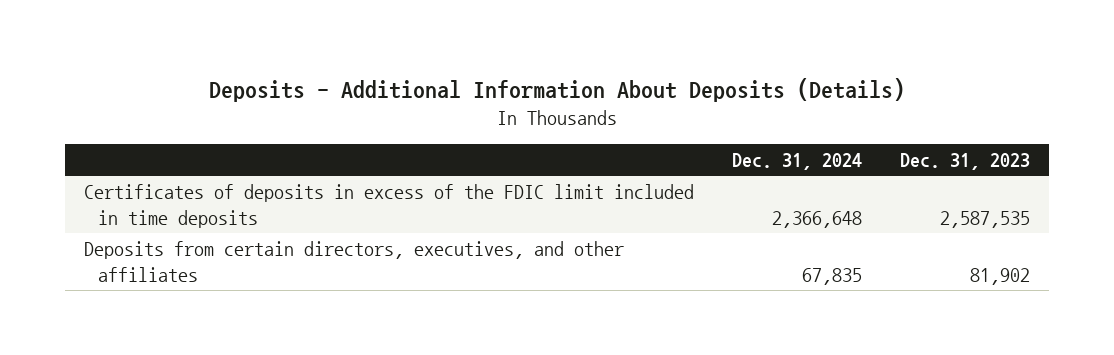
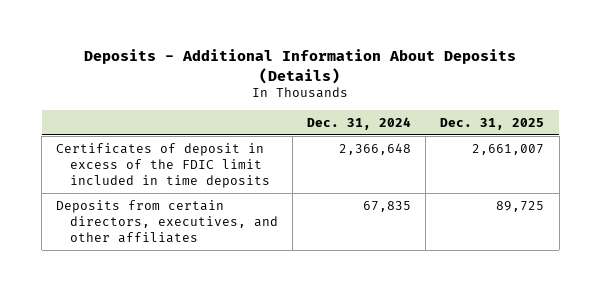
- | Dec. 31, 2024 | Dec. 31, 2023
+ | Dec. 31, 2024 | Dec. 31, 2025
- Certificates of deposits in excess of the FDIC limit included in time deposits | 2,366,648 | 2,587,535
+ Certificates of deposit in excess of the FDIC limit included in time deposits | 2,366,648 | 2,661,007

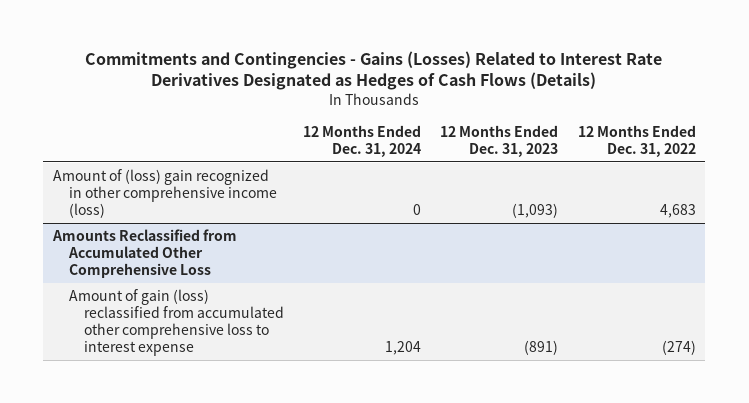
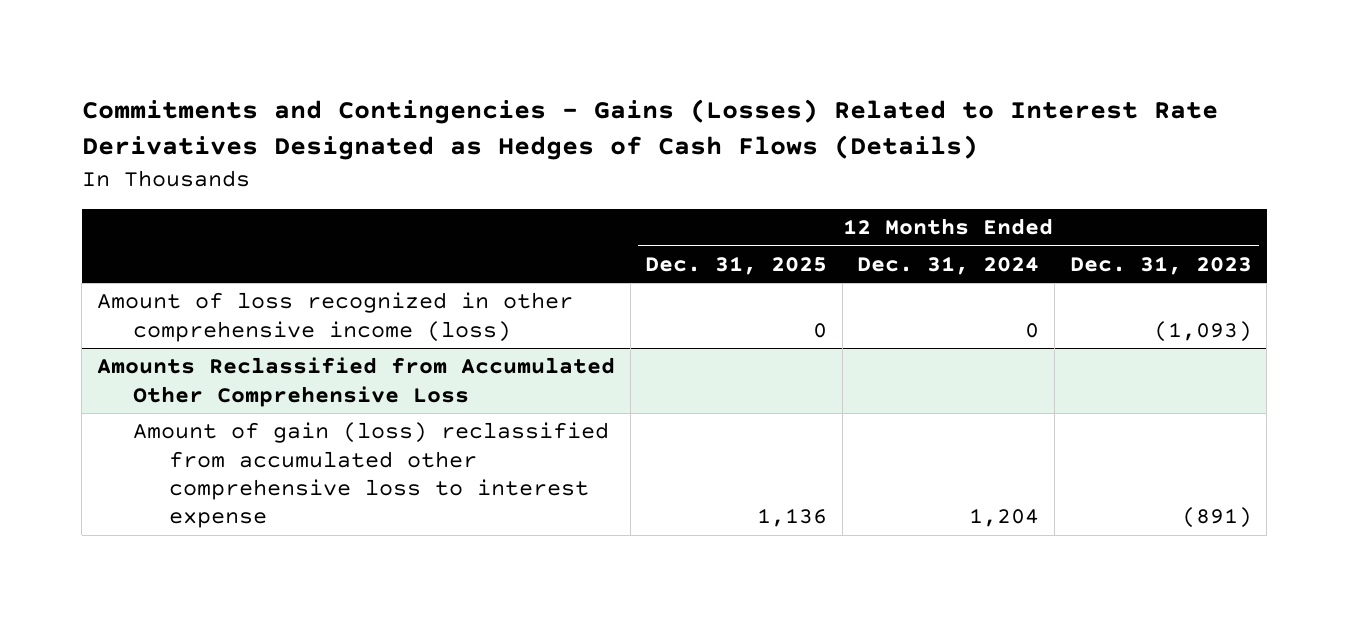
- | 12 Months Ended Dec. 31, 2024 | 12 Months Ended Dec. 31, 2023 | 12 Months Ended Dec. 31, 2022
+ | 12 Months Ended Dec. 31, 2025 | 12 Months Ended Dec. 31, 2024 | 12 Months Ended Dec. 31, 2023
- Amount of (loss) gain recognized in other comprehensive income (loss) | 0 | (1,093) | 4,683
+ Amount of loss recognized in other comprehensive income (loss) | 0 | 0 | (1,093)

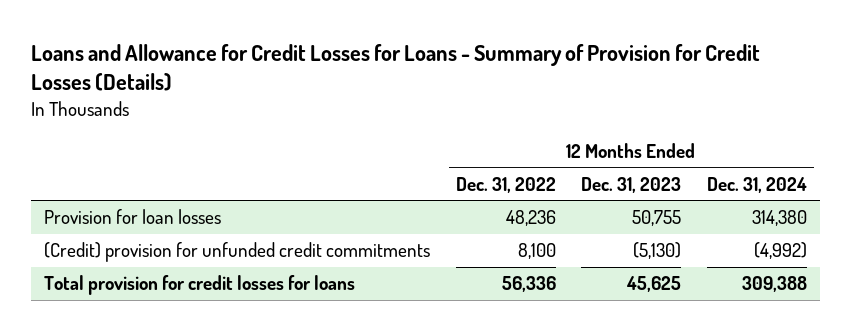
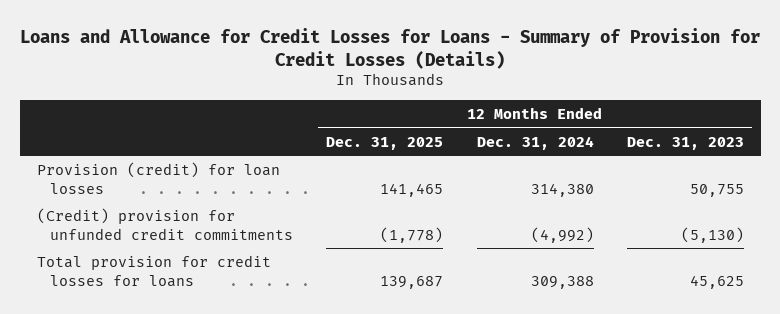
- | 12 Months Ended Dec. 31, 2022 | 12 Months Ended Dec. 31, 2023 | 12 Months Ended Dec. 31, 2024
+ | 12 Months Ended Dec. 31, 2025 | 12 Months Ended Dec. 31, 2024 | 12 Months Ended Dec. 31, 2023
- Provision for loan losses | 48,236 | 50,755 | 314,380
+ Provision (credit) for loan losses | 141,465 | 314,380 | 50,755

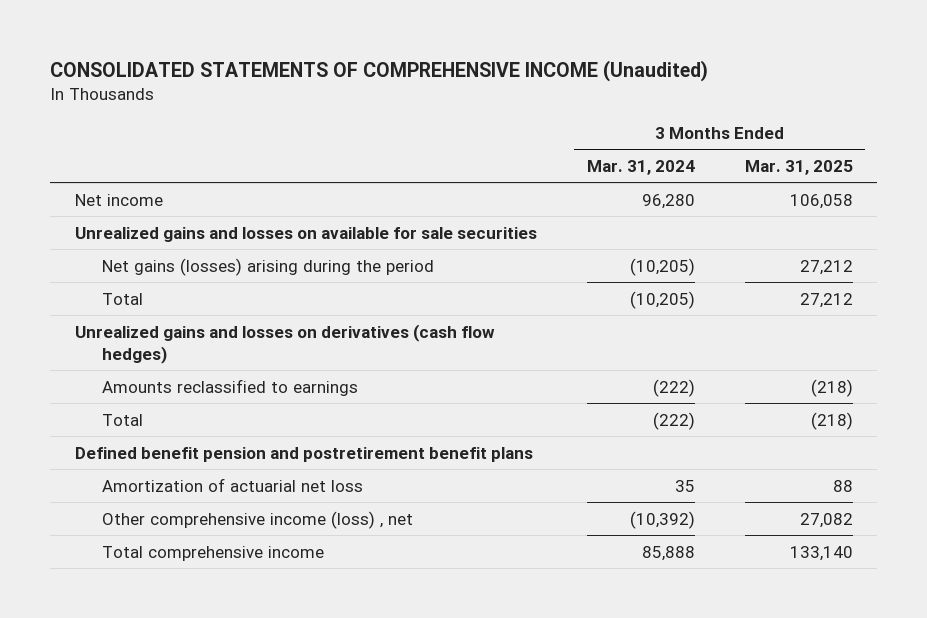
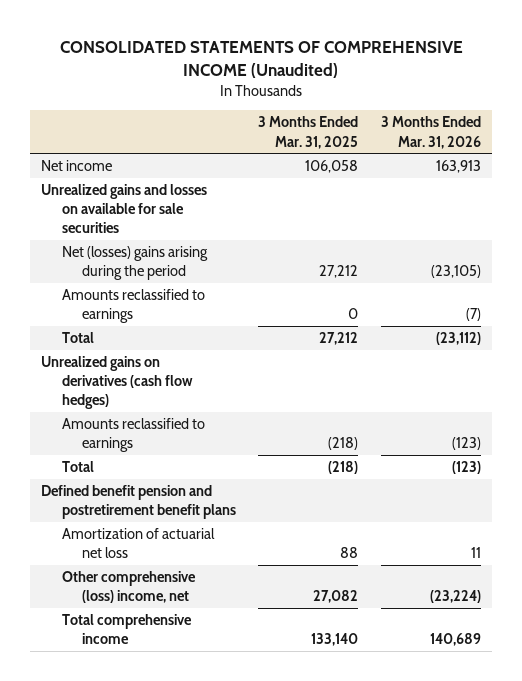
- | 3 Months Ended Mar. 31, 2024 | 3 Months Ended Mar. 31, 2025
+ | 3 Months Ended Mar. 31, 2025 | 3 Months Ended Mar. 31, 2026
- Net gains (losses) arising during the period | (10,205) | 27,212
+ Net (losses) gains arising during the period | 27,212 | (23,105)
+ Amounts reclassified to earnings | 0 | (7)
- Unrealized gains and losses on derivatives (cash flow hedges)
+ Unrealized gains on derivatives (cash flow hedges)
- Other comprehensive income (loss) , net | (10,392) | 27,082
+ Other comprehensive (loss) income, net | 27,082 | (23,224)

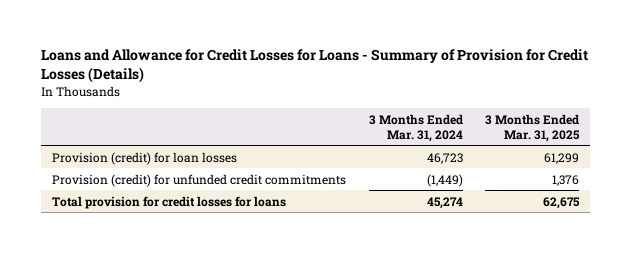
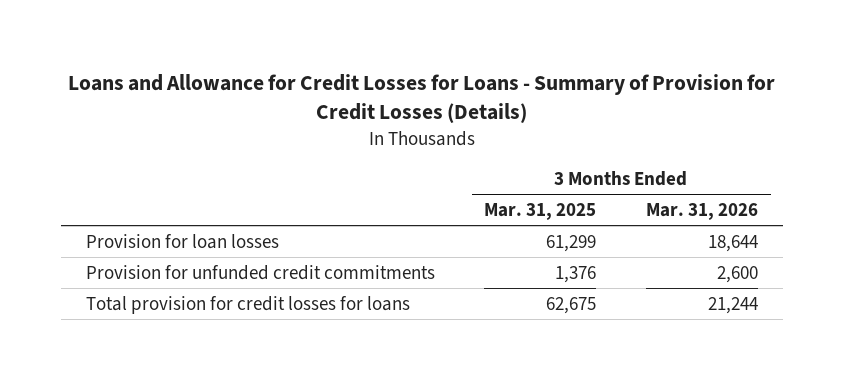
- | 3 Months Ended Mar. 31, 2024 | 3 Months Ended Mar. 31, 2025
+ | 3 Months Ended Mar. 31, 2025 | 3 Months Ended Mar. 31, 2026
- Provision (credit) for loan losses | 46,723 | 61,299
- Provision (credit) for unfunded credit commitments | (1,449) | 1,376
+ Provision for loan losses | 61,299 | 18,644
+ Provision for unfunded credit commitments | 1,376 | 2,600

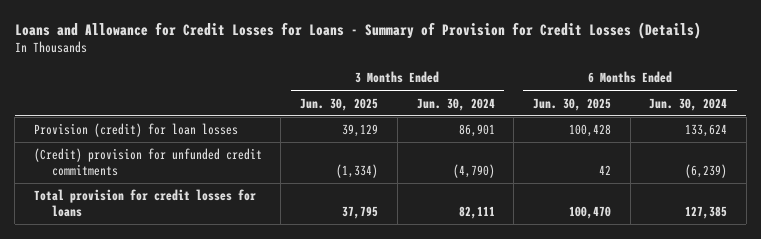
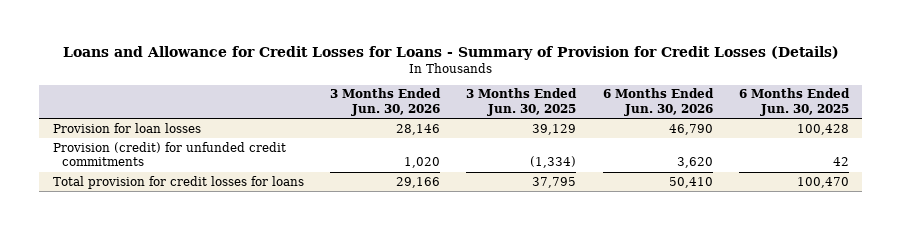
- | 3 Months Ended Jun. 30, 2025 | 3 Months Ended Jun. 30, 2024 | 6 Months Ended Jun. 30, 2025 | 6 Months Ended Jun. 30, 2024
+ | 3 Months Ended Jun. 30, 2026 | 3 Months Ended Jun. 30, 2025 | 6 Months Ended Jun. 30, 2026 | 6 Months Ended Jun. 30, 2025
- Provision (credit) for loan losses | 39,129 | 86,901 | 100,428 | 133,624
- (Credit) provision for unfunded credit commitments | (1,334) | (4,790) | 42 | (6,239)
+ Provision for loan losses | 28,146 | 39,129 | 46,790 | 100,428
+ Provision (credit) for unfunded credit commitments | 1,020 | (1,334) | 3,620 | 42

